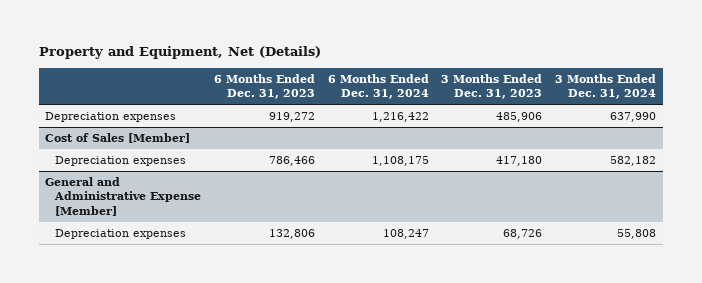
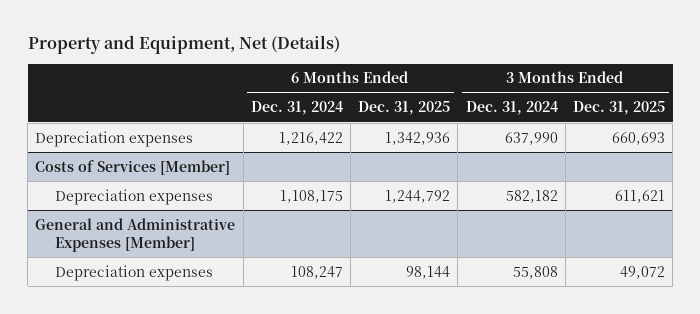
- | 6 Months Ended Dec. 31, 2023 | 6 Months Ended Dec. 31, 2024 | 3 Months Ended Dec. 31, 2023 | 3 Months Ended Dec. 31, 2024
+ | 6 Months Ended Dec. 31, 2024 | 6 Months Ended Dec. 31, 2025 | 3 Months Ended Dec. 31, 2024 | 3 Months Ended Dec. 31, 2025
- Cost of Sales [Member]
+ Costs of Services [Member]
- General and Administrative Expense [Member]
+ General and Administrative Expenses [Member]

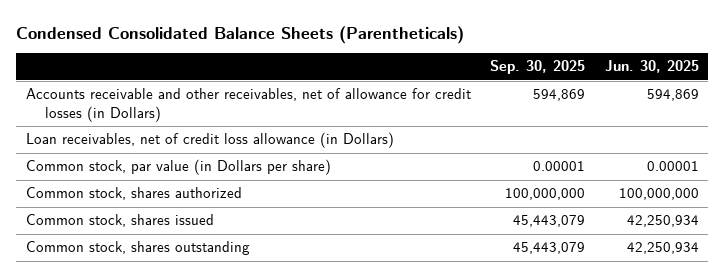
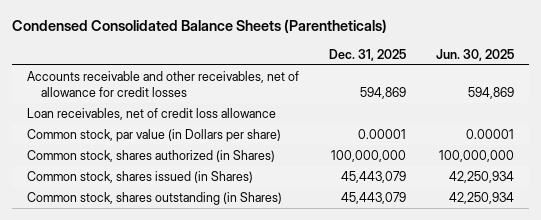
- | Sep. 30, 2025 | Jun. 30, 2025
+ | Dec. 31, 2025 | Jun. 30, 2025
- Accounts receivable and other receivables, net of allowance for credit losses (in Dollars) | 594,869 | 594,869
- Loan receivables, net of credit loss allowance (in Dollars)
+ Accounts receivable and other receivables, net of allowance for credit losses | 594,869 | 594,869
+ Loan receivables, net of credit loss allowance
- Common stock, shares authorized | 100,000,000 | 100,000,000
- Common stock, shares issued | 45,443,079 | 42,250,934
- Common stock, shares outstanding | 45,443,079 | 42,250,934
+ Common stock, shares authorized (in Shares) | 100,000,000 | 100,000,000
+ Common stock, shares issued (in Shares) | 45,443,079 | 42,250,934
+ Common stock, shares outstanding (in Shares) | 45,443,079 | 42,250,934

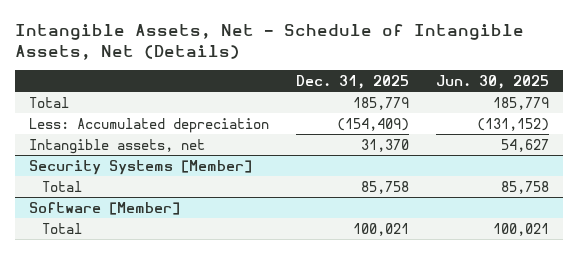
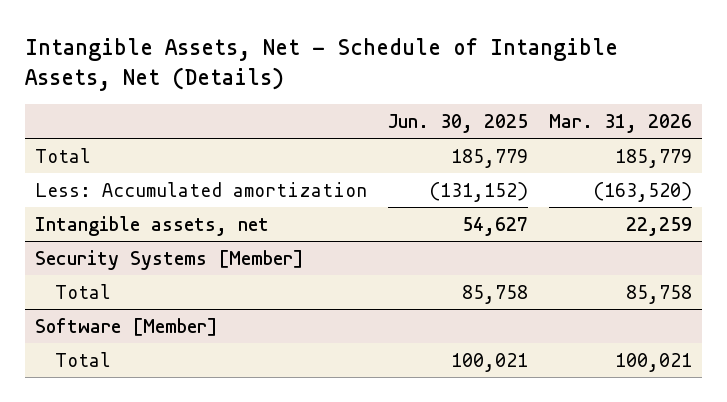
- | Dec. 31, 2025 | Jun. 30, 2025
+ | Jun. 30, 2025 | Mar. 31, 2026
- Less: Accumulated depreciation | (154,409) | (131,152)
+ Less: Accumulated amortization | (131,152) | (163,520)

